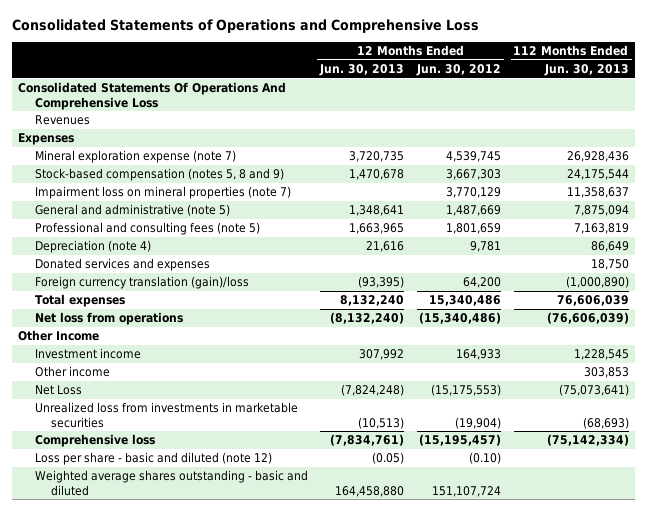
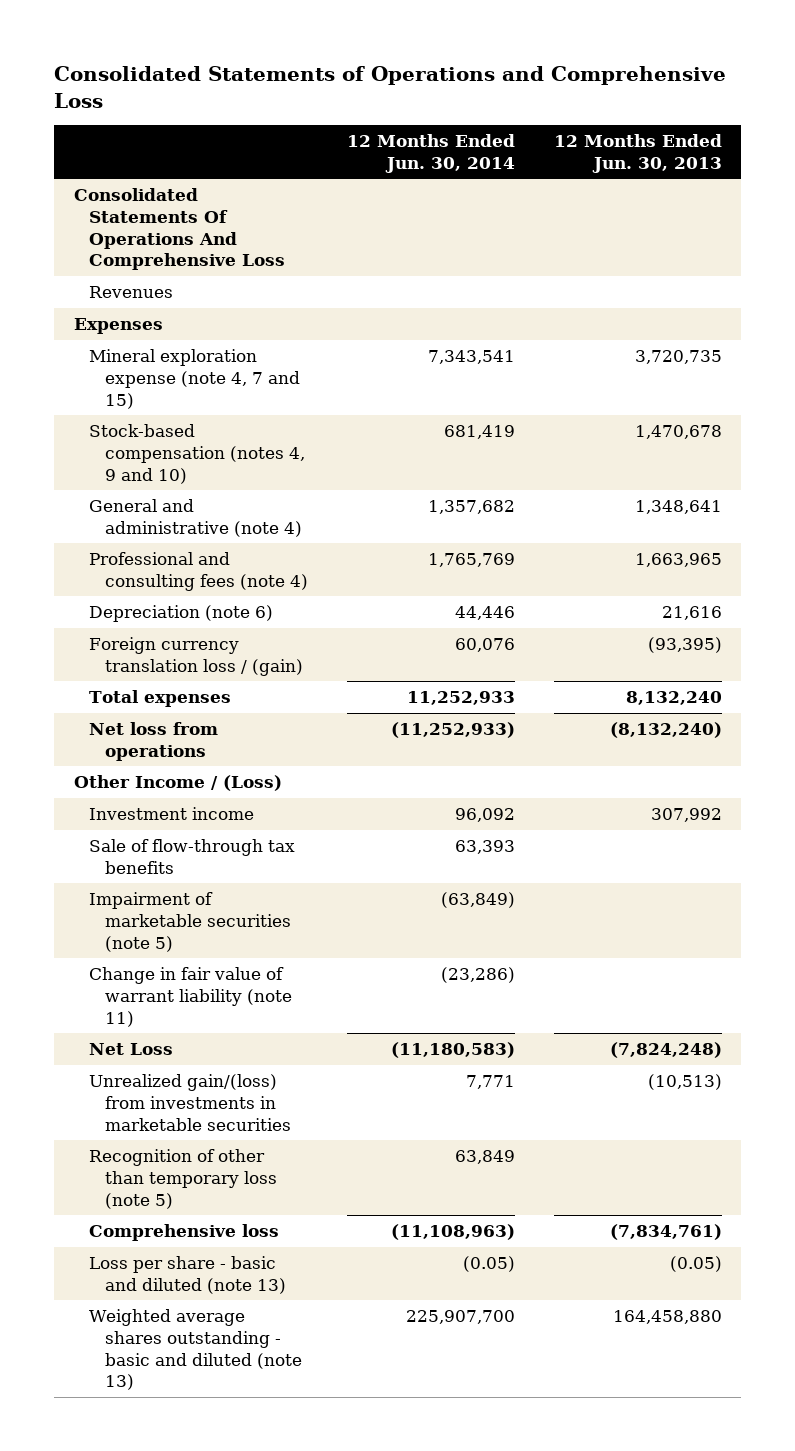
- | 12 Months Ended Jun. 30, 2013 | 12 Months Ended Jun. 30, 2012 | 112 Months Ended Jun. 30, 2013
+ | 12 Months Ended Jun. 30, 2014 | 12 Months Ended Jun. 30, 2013
- Mineral exploration expense (note 7) | 3,720,735 | 4,539,745 | 26,928,436
- Stock-based compensation (notes 5, 8 and 9) | 1,470,678 | 3,667,303 | 24,175,544
- Impairment loss on mineral properties (note 7) | | 3,770,129 | 11,358,637
- General and administrative (note 5) | 1,348,641 | 1,487,669 | 7,875,094
- Professional and consulting fees (note 5) | 1,663,965 | 1,801,659 | 7,163,819
- Depreciation (note 4) | 21,616 | 9,781 | 86,649
- Donated services and expenses | | | 18,750
- Foreign currency translation (gain)/loss | (93,395) | 64,200 | (1,000,890)
+ Mineral exploration expense (note 4, 7 and 15) | 7,343,541 | 3,720,735
+ Stock-based compensation (notes 4, 9 and 10) | 681,419 | 1,470,678
+ General and administrative (note 4) | 1,357,682 | 1,348,641
+ Professional and consulting fees (note 4) | 1,765,769 | 1,663,965
+ Depreciation (note 6) | 44,446 | 21,616
+ Foreign currency translation loss / (gain) | 60,076 | (93,395)
- Other Income
+ Other Income / (Loss)
- Other income | | | 303,853
+ Sale of flow-through tax benefits | 63,393 |
+ Impairment of marketable securities (note 5) | (63,849) |
+ Change in fair value of warrant liability (note 11) | (23,286) |
- Unrealized loss from investments in marketable securities | (10,513) | (19,904) | (68,693)
+ Unrealized gain/(loss) from investments in marketable securities | 7,771 | (10,513)
+ Recognition of other than temporary loss (note 5) | 63,849 |
- Loss per share - basic and diluted (note 12) | (0.05) | (0.10) |
- Weighted average shares outstanding - basic and diluted | 164,458,880 | 151,107,724 |
+ Loss per share - basic and diluted (note 13) | (0.05) | (0.05)
+ Weighted average shares outstanding - basic and diluted (note 13) | 225,907,700 | 164,458,880

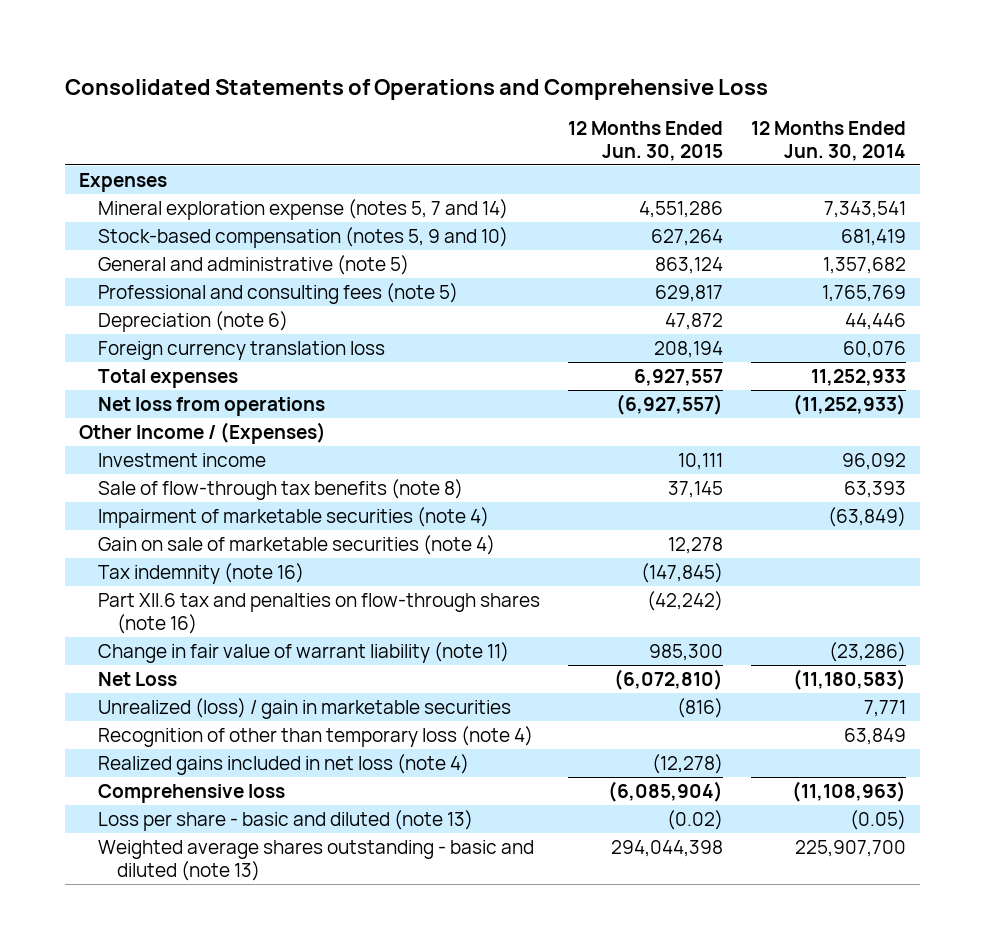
- | 12 Months Ended Jun. 30, 2014 | 12 Months Ended Jun. 30, 2013
+ | 12 Months Ended Jun. 30, 2015 | 12 Months Ended Jun. 30, 2014
- Consolidated Statements Of Operations And Comprehensive Loss
- Revenues
- Mineral exploration expense (note 4, 7 and 15) | 7,343,541 | 3,720,735
- Stock-based compensation (notes 4, 9 and 10) | 681,419 | 1,470,678
- General and administrative (note 4) | 1,357,682 | 1,348,641
- Professional and consulting fees (note 4) | 1,765,769 | 1,663,965
+ Mineral exploration expense (notes 5, 7 and 14) | 4,551,286 | 7,343,541
+ Stock-based compensation (notes 5, 9 and 10) | 627,264 | 681,419
+ General and administrative (note 5) | 863,124 | 1,357,682
+ Professional and consulting fees (note 5) | 629,817 | 1,765,769
- Foreign currency translation loss / (gain) | 60,076 | (93,395)
+ Foreign currency translation loss | 208,194 | 60,076
- Other Income / (Loss)
+ Other Income / (Expenses)
- Sale of flow-through tax benefits | 63,393 |
- Impairment of marketable securities (note 5) | (63,849) |
+ Sale of flow-through tax benefits (note 8) | 37,145 | 63,393
+ Impairment of marketable securities (note 4) | | (63,849)
+ Gain on sale of marketable securities (note 4) | 12,278 |
+ Tax indemnity (note 16) | (147,845) |
+ Part XII.6 tax and penalties on flow-through shares (note 16) | (42,242) |
- Unrealized gain/(loss) from investments in marketable securities | 7,771 | (10,513)
- Recognition of other than temporary loss (note 5) | 63,849 |
+ Unrealized (loss) / gain in marketable securities | (816) | 7,771
+ Recognition of other than temporary loss (note 4) | | 63,849
+ Realized gains included in net loss (note 4) | (12,278) |

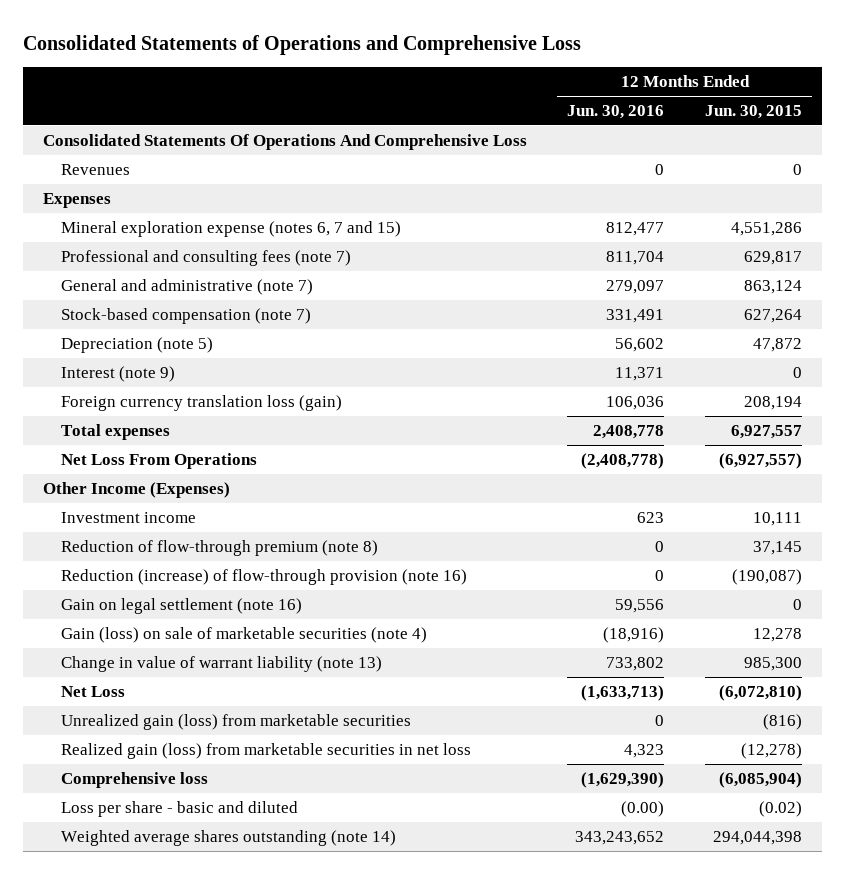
- | 12 Months Ended Jun. 30, 2015 | 12 Months Ended Jun. 30, 2014
+ | 12 Months Ended Jun. 30, 2016 | 12 Months Ended Jun. 30, 2015
+ Consolidated Statements Of Operations And Comprehensive Loss
+ Revenues | 0 | 0
- Mineral exploration expense (notes 5, 7 and 14) | 4,551,286 | 7,343,541
- Stock-based compensation (notes 5, 9 and 10) | 627,264 | 681,419
- General and administrative (note 5) | 863,124 | 1,357,682
- Professional and consulting fees (note 5) | 629,817 | 1,765,769
- Depreciation (note 6) | 47,872 | 44,446
- Foreign currency translation loss | 208,194 | 60,076
+ Mineral exploration expense (notes 6, 7 and 15) | 812,477 | 4,551,286
+ Professional and consulting fees (note 7) | 811,704 | 629,817
+ General and administrative (note 7) | 279,097 | 863,124
+ Stock-based compensation (note 7) | 331,491 | 627,264
+ Depreciation (note 5) | 56,602 | 47,872
+ Interest (note 9) | 11,371 | 0
+ Foreign currency translation loss (gain) | 106,036 | 208,194
- Net loss from operations | (6,927,557) | (11,252,933)
- Other Income / (Expenses)
+ Net Loss From Operations | (2,408,778) | (6,927,557)
+ Other Income (Expenses)
- Sale of flow-through tax benefits (note 8) | 37,145 | 63,393
- Impairment of marketable securities (note 4) | | (63,849)
- Gain on sale of marketable securities (note 4) | 12,278 |
- Tax indemnity (note 16) | (147,845) |
- Part XII.6 tax and penalties on flow-through shares (note 16) | (42,242) |
- Change in fair value of warrant liability (note 11) | 985,300 | (23,286)
+ Reduction of flow-through premium (note 8) | 0 | 37,145
+ Reduction (increase) of flow-through provision (note 16) | 0 | (190,087)
+ Gain on legal settlement (note 16) | 59,556 | 0
+ Gain (loss) on sale of marketable securities (note 4) | (18,916) | 12,278
+ Change in value of warrant liability (note 13) | 733,802 | 985,300
- Unrealized (loss) / gain in marketable securities | (816) | 7,771
- Recognition of other than temporary loss (note 4) | | 63,849
- Realized gains included in net loss (note 4) | (12,278) |
+ Unrealized gain (loss) from marketable securities | 0 | (816)
+ Realized gain (loss) from marketable securities in net loss | 4,323 | (12,278)
- Loss per share - basic and diluted (note 13) | (0.02) | (0.05)
- Weighted average shares outstanding - basic and diluted (note 13) | 294,044,398 | 225,907,700
+ Loss per share - basic and diluted | (0.00) | (0.02)
+ Weighted average shares outstanding (note 14) | 343,243,652 | 294,044,398

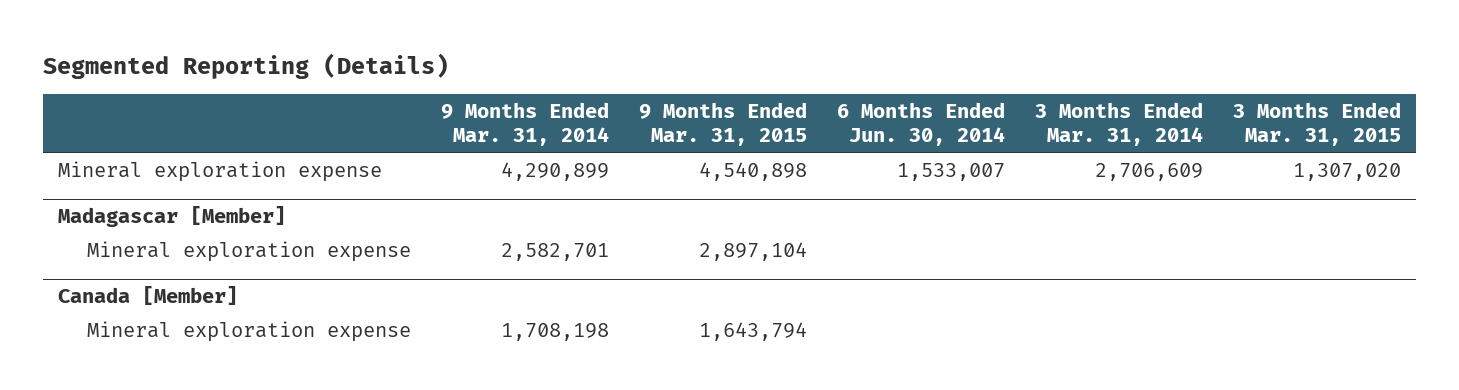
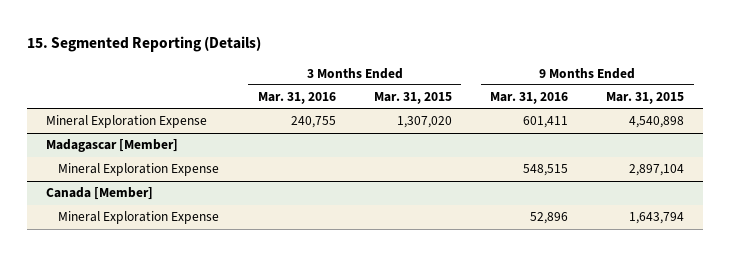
- Segmented Reporting (Details)
+ 15. Segmented Reporting (Details)
- | 9 Months Ended Mar. 31, 2014 | 9 Months Ended Mar. 31, 2015 | 6 Months Ended Jun. 30, 2014 | 3 Months Ended Mar. 31, 2014 | 3 Months Ended Mar. 31, 2015
+ | 3 Months Ended Mar. 31, 2016 | 3 Months Ended Mar. 31, 2015 | 9 Months Ended Mar. 31, 2016 | 9 Months Ended Mar. 31, 2015
- Mineral exploration expense | 4,290,899 | 4,540,898 | 1,533,007 | 2,706,609 | 1,307,020
+ Mineral Exploration Expense | 240,755 | 1,307,020 | 601,411 | 4,540,898
@ Madagascar [Member]
- Mineral exploration expense | 2,582,701 | 2,897,104 | | |
+ Mineral Exploration Expense | | | 548,515 | 2,897,104
@ Canada [Member]
- Mineral exploration expense | 1,708,198 | 1,643,794 | | |
+ Mineral Exploration Expense | | | 52,896 | 1,643,794

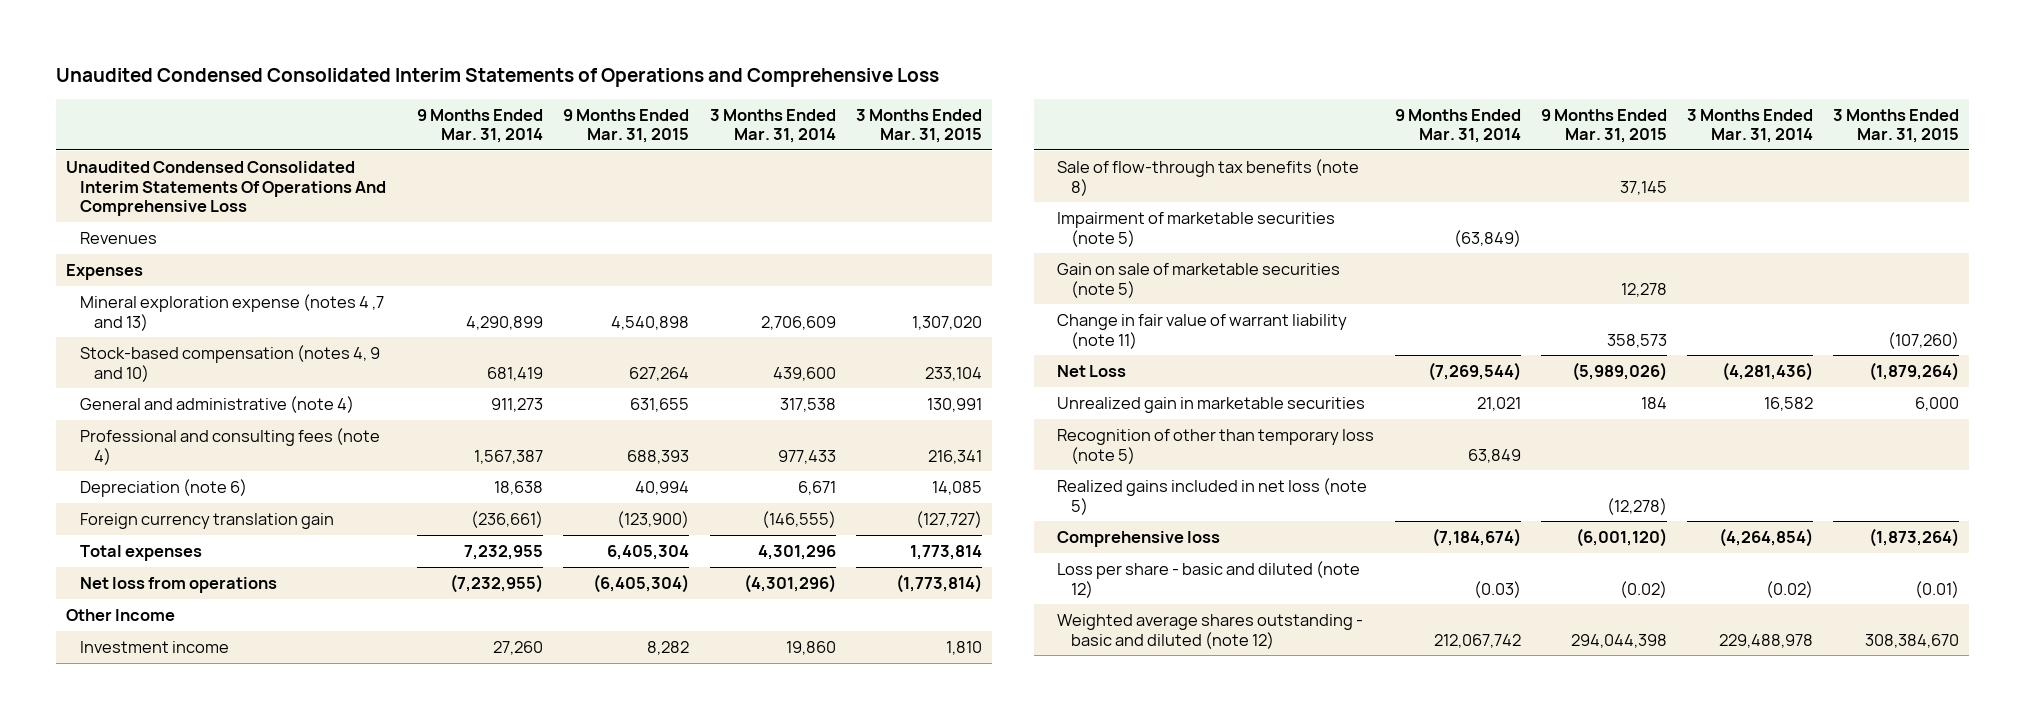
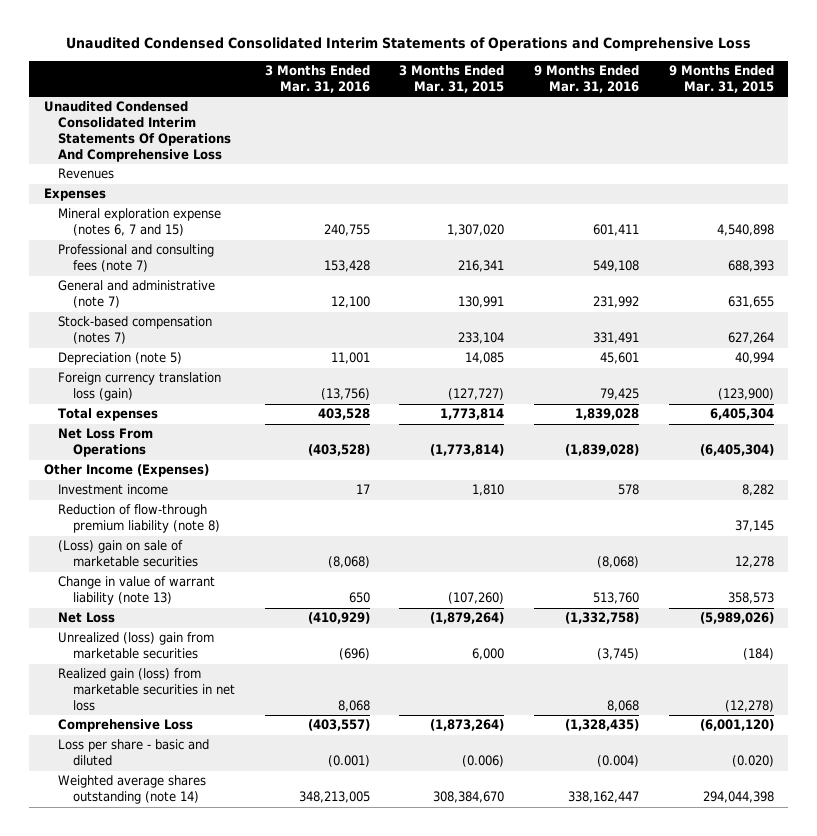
- | 9 Months Ended Mar. 31, 2014 | 9 Months Ended Mar. 31, 2015 | 3 Months Ended Mar. 31, 2014 | 3 Months Ended Mar. 31, 2015
+ | 3 Months Ended Mar. 31, 2016 | 3 Months Ended Mar. 31, 2015 | 9 Months Ended Mar. 31, 2016 | 9 Months Ended Mar. 31, 2015
- Mineral exploration expense (notes 4 ,7 and 13) | 4,290,899 | 4,540,898 | 2,706,609 | 1,307,020
- Stock-based compensation (notes 4, 9 and 10) | 681,419 | 627,264 | 439,600 | 233,104
- General and administrative (note 4) | 911,273 | 631,655 | 317,538 | 130,991
- Professional and consulting fees (note 4) | 1,567,387 | 688,393 | 977,433 | 216,341
- Depreciation (note 6) | 18,638 | 40,994 | 6,671 | 14,085
- Foreign currency translation gain | (236,661) | (123,900) | (146,555) | (127,727)
+ Mineral exploration expense (notes 6, 7 and 15) | 240,755 | 1,307,020 | 601,411 | 4,540,898
+ Professional and consulting fees (note 7) | 153,428 | 216,341 | 549,108 | 688,393
+ General and administrative (note 7) | 12,100 | 130,991 | 231,992 | 631,655
+ Stock-based compensation (notes 7) | | 233,104 | 331,491 | 627,264
+ Depreciation (note 5) | 11,001 | 14,085 | 45,601 | 40,994
+ Foreign currency translation loss (gain) | (13,756) | (127,727) | 79,425 | (123,900)
- Net loss from operations | (7,232,955) | (6,405,304) | (4,301,296) | (1,773,814)
- Other Income
+ Net Loss From Operations | (403,528) | (1,773,814) | (1,839,028) | (6,405,304)
+ Other Income (Expenses)
- Sale of flow-through tax benefits (note 8) | | 37,145 | |
- Impairment of marketable securities (note 5) | (63,849) | | |
- Gain on sale of marketable securities (note 5) | | 12,278 | |
- Change in fair value of warrant liability (note 11) | | 358,573 | | (107,260)
+ Reduction of flow-through premium liability (note 8) | | | | 37,145
+ (Loss) gain on sale of marketable securities | (8,068) | | (8,068) | 12,278
+ Change in value of warrant liability (note 13) | 650 | (107,260) | 513,760 | 358,573
- Unrealized gain in marketable securities | 21,021 | 184 | 16,582 | 6,000
- Recognition of other than temporary loss (note 5) | 63,849 | | |
- Realized gains included in net loss (note 5) | | (12,278) | |
- Comprehensive loss | (7,184,674) | (6,001,120) | (4,264,854) | (1,873,264)
- Loss per share - basic and diluted (note 12) | (0.03) | (0.02) | (0.02) | (0.01)
- Weighted average shares outstanding - basic and diluted (note 12) | 212,067,742 | 294,044,398 | 229,488,978 | 308,384,670
+ Unrealized (loss) gain from marketable securities | (696) | 6,000 | (3,745) | (184)
+ Realized gain (loss) from marketable securities in net loss | 8,068 | | 8,068 | (12,278)
+ Comprehensive Loss | (403,557) | (1,873,264) | (1,328,435) | (6,001,120)
+ Loss per share - basic and diluted | (0.001) | (0.006) | (0.004) | (0.020)
+ Weighted average shares outstanding (note 14) | 348,213,005 | 308,384,670 | 338,162,447 | 294,044,398

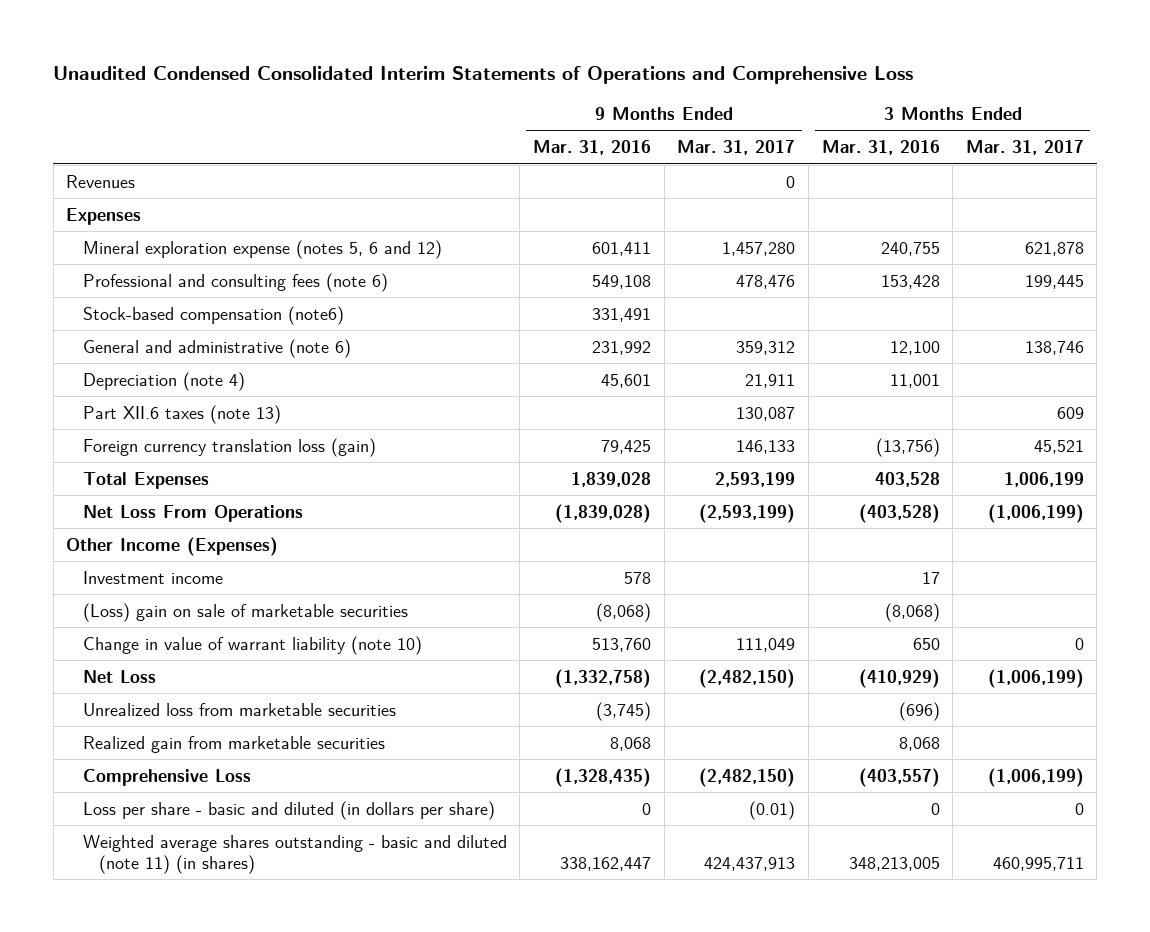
- | 3 Months Ended Mar. 31, 2016 | 3 Months Ended Mar. 31, 2015 | 9 Months Ended Mar. 31, 2016 | 9 Months Ended Mar. 31, 2015
+ | 9 Months Ended Mar. 31, 2016 | 9 Months Ended Mar. 31, 2017 | 3 Months Ended Mar. 31, 2016 | 3 Months Ended Mar. 31, 2017
- Unaudited Condensed Consolidated Interim Statements Of Operations And Comprehensive Loss
- Mineral exploration expense (notes 6, 7 and 15) | 240,755 | 1,307,020 | 601,411 | 4,540,898
- Professional and consulting fees (note 7) | 153,428 | 216,341 | 549,108 | 688,393
- General and administrative (note 7) | 12,100 | 130,991 | 231,992 | 631,655
- Stock-based compensation (notes 7) | | 233,104 | 331,491 | 627,264
- Depreciation (note 5) | 11,001 | 14,085 | 45,601 | 40,994
+ Mineral exploration expense (notes 5, 6 and 12) | 601,411 | 1,457,280 | 240,755 | 621,878
+ Professional and consulting fees (note 6) | 549,108 | 478,476 | 153,428 | 199,445
+ Stock-based compensation (note6) | 331,491 | | |
+ General and administrative (note 6) | 231,992 | 359,312 | 12,100 | 138,746
+ Depreciation (note 4) | 45,601 | 21,911 | 11,001 |
+ Part XII.6 taxes (note 13) | | 130,087 | | 609
- Total expenses | 403,528 | 1,773,814 | 1,839,028 | 6,405,304
+ Total Expenses | 1,839,028 | 2,593,199 | 403,528 | 1,006,199
- Reduction of flow-through premium liability (note 8) | | | | 37,145
- Change in value of warrant liability (note 13) | 650 | (107,260) | 513,760 | 358,573
+ Change in value of warrant liability (note 10) | 513,760 | 111,049 | 650 | 0
- Unrealized (loss) gain from marketable securities | (696) | 6,000 | (3,745) | (184)
- Realized gain (loss) from marketable securities in net loss | 8,068 | | 8,068 | (12,278)
+ Unrealized loss from marketable securities | (3,745) | | (696) |
+ Realized gain from marketable securities | 8,068 | | 8,068 |
- Loss per share - basic and diluted | (0.001) | (0.006) | (0.004) | (0.020)
- Weighted average shares outstanding (note 14) | 348,213,005 | 308,384,670 | 338,162,447 | 294,044,398
+ Loss per share - basic and diluted (in dollars per share) | 0 | (0.01) | 0 | 0
+ Weighted average shares outstanding - basic and diluted (note 11) (in shares) | 338,162,447 | 424,437,913 | 348,213,005 | 460,995,711

